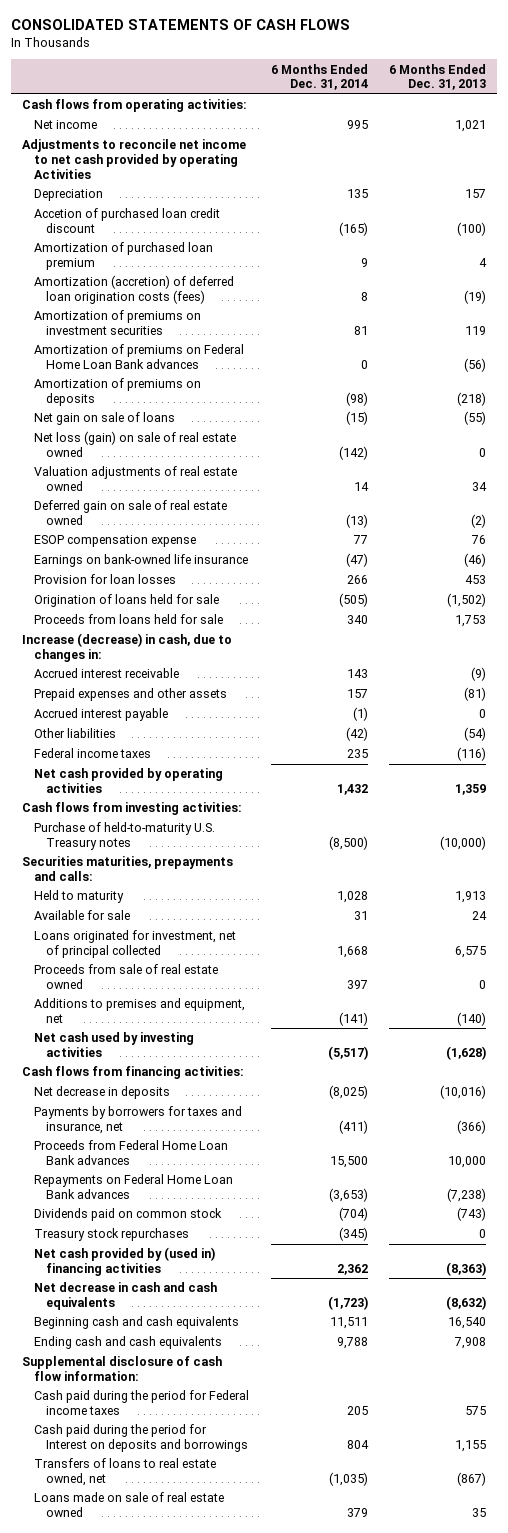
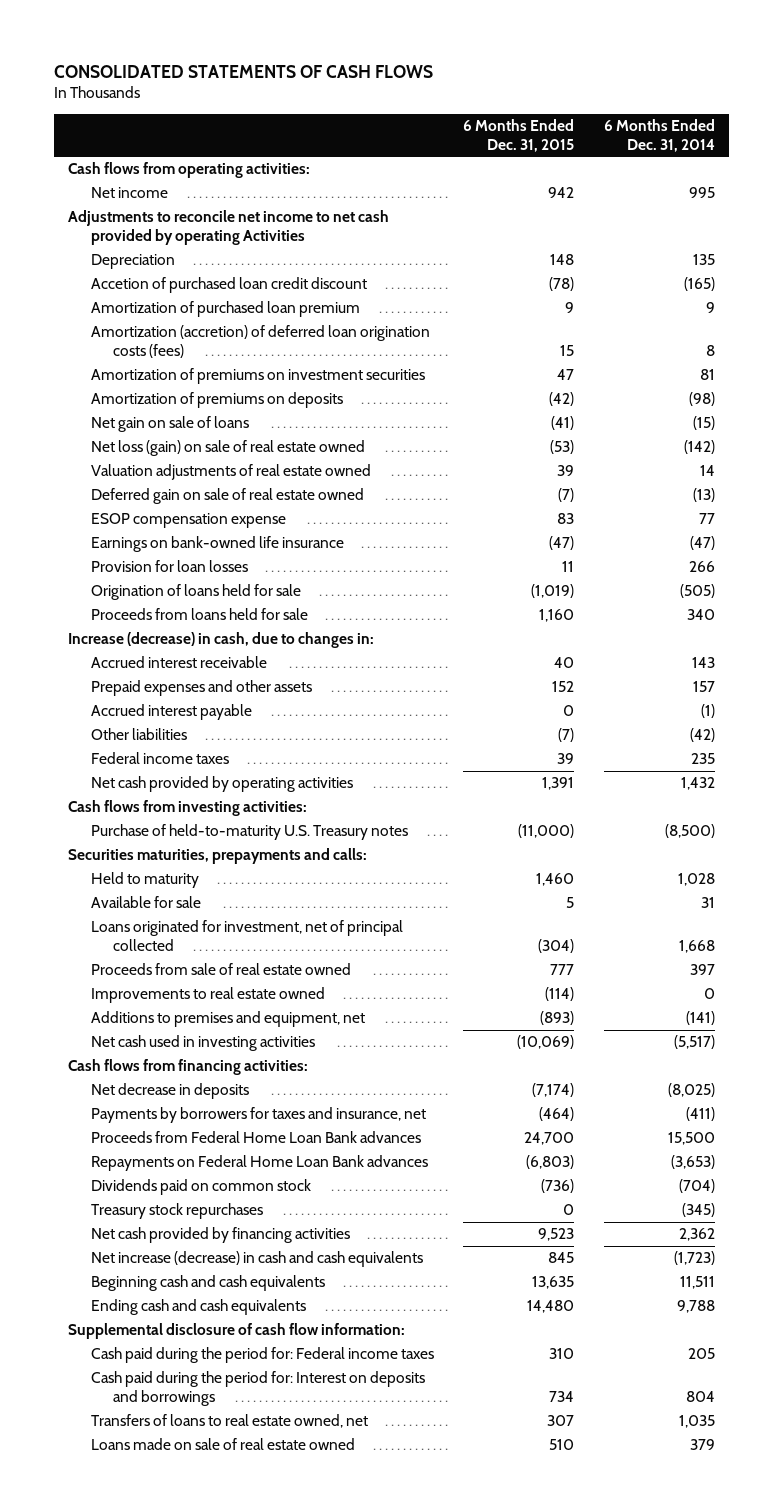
- | 6 Months Ended Dec. 31, 2014 | 6 Months Ended Dec. 31, 2013
+ | 6 Months Ended Dec. 31, 2015 | 6 Months Ended Dec. 31, 2014
- Amortization of premiums on Federal Home Loan Bank advances | 0 | (56)
+ Improvements to real estate owned | (114) | 0
- Net cash used by investing activities | (5,517) | (1,628)
+ Net cash used in investing activities | (10,069) | (5,517)
- Net cash provided by (used in) financing activities | 2,362 | (8,363)
- Net decrease in cash and cash equivalents | (1,723) | (8,632)
+ Net cash provided by financing activities | 9,523 | 2,362
+ Net increase (decrease) in cash and cash equivalents | 845 | (1,723)
- Cash paid during the period for Federal income taxes | 205 | 575
- Cash paid during the period for Interest on deposits and borrowings | 804 | 1,155
- Transfers of loans to real estate owned, net | (1,035) | (867)
+ Cash paid during the period for: Federal income taxes | 310 | 205
+ Cash paid during the period for: Interest on deposits and borrowings | 734 | 804
+ Transfers of loans to real estate owned, net | 307 | 1,035

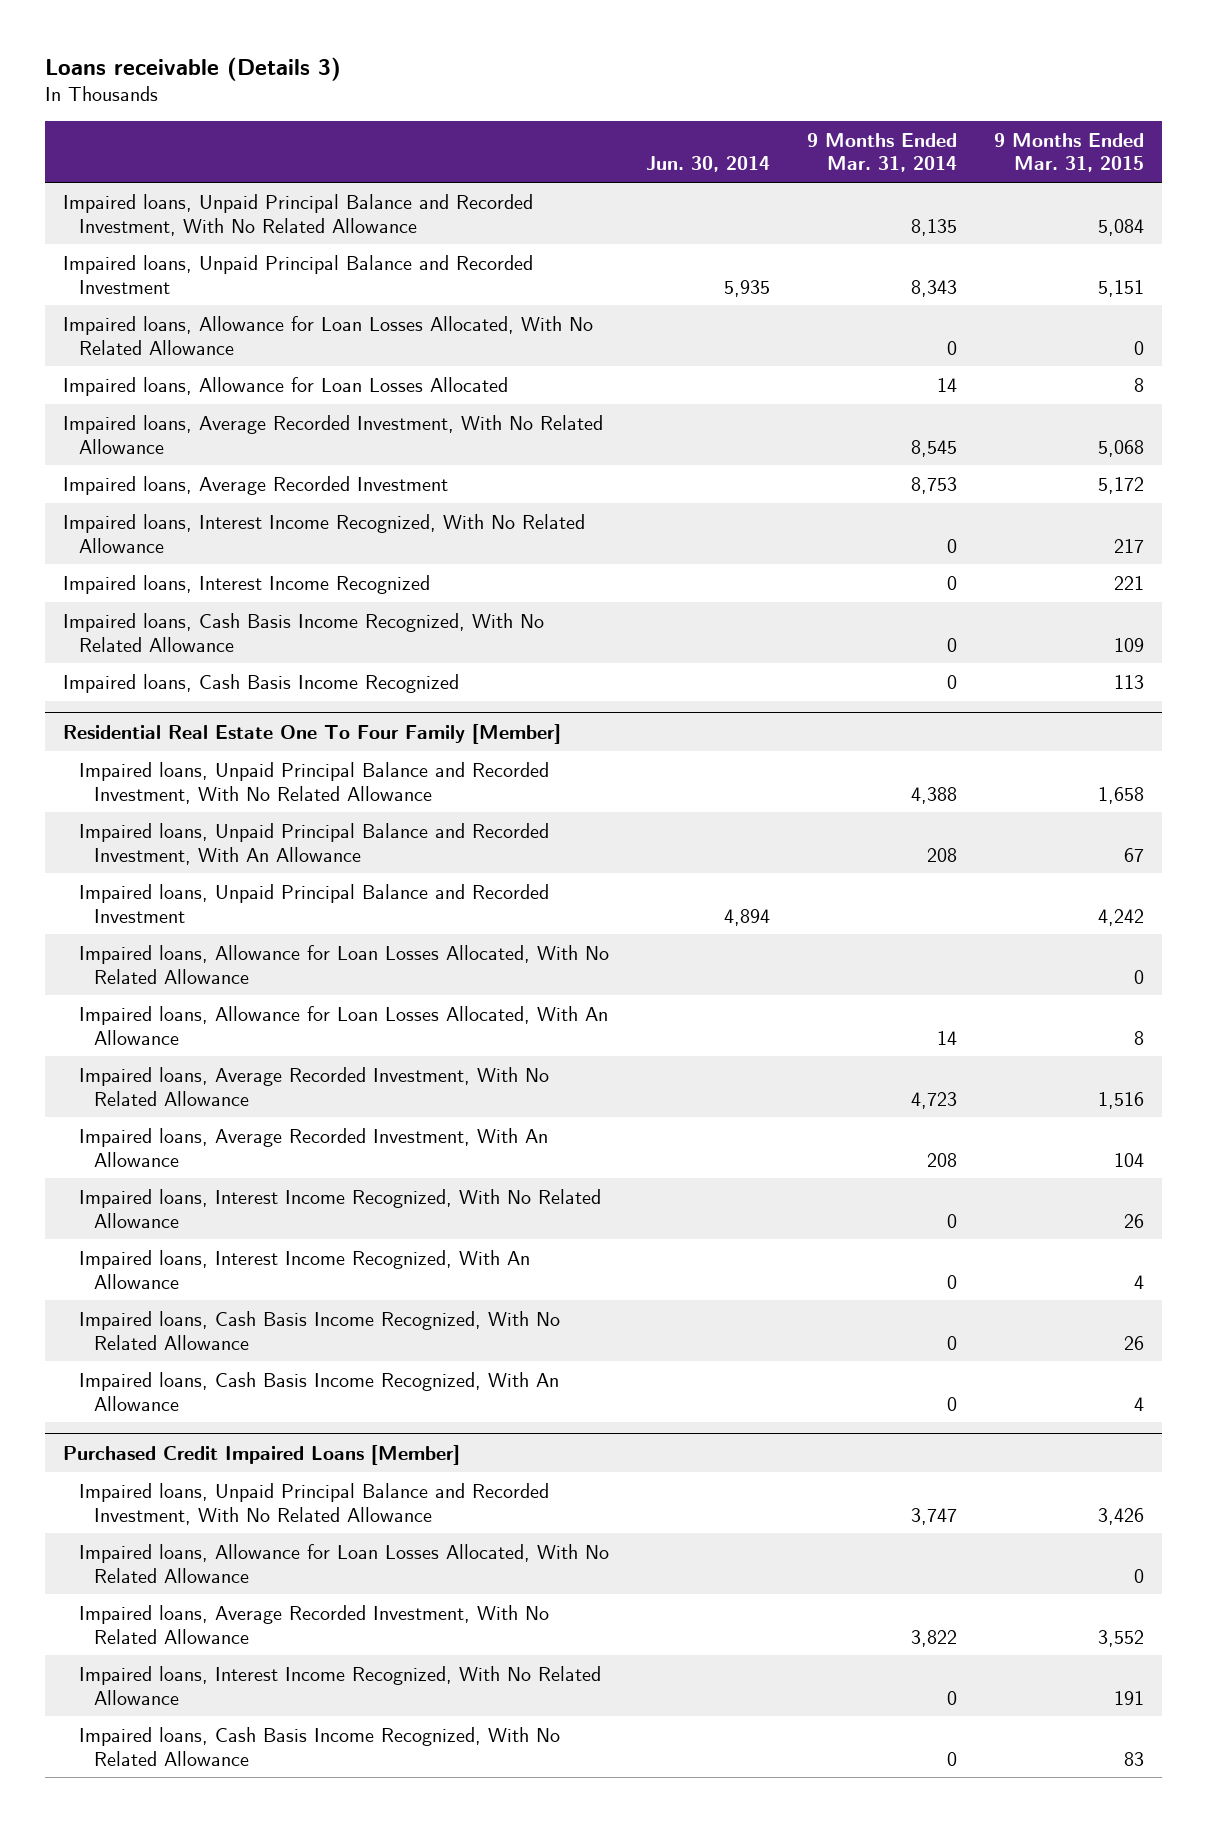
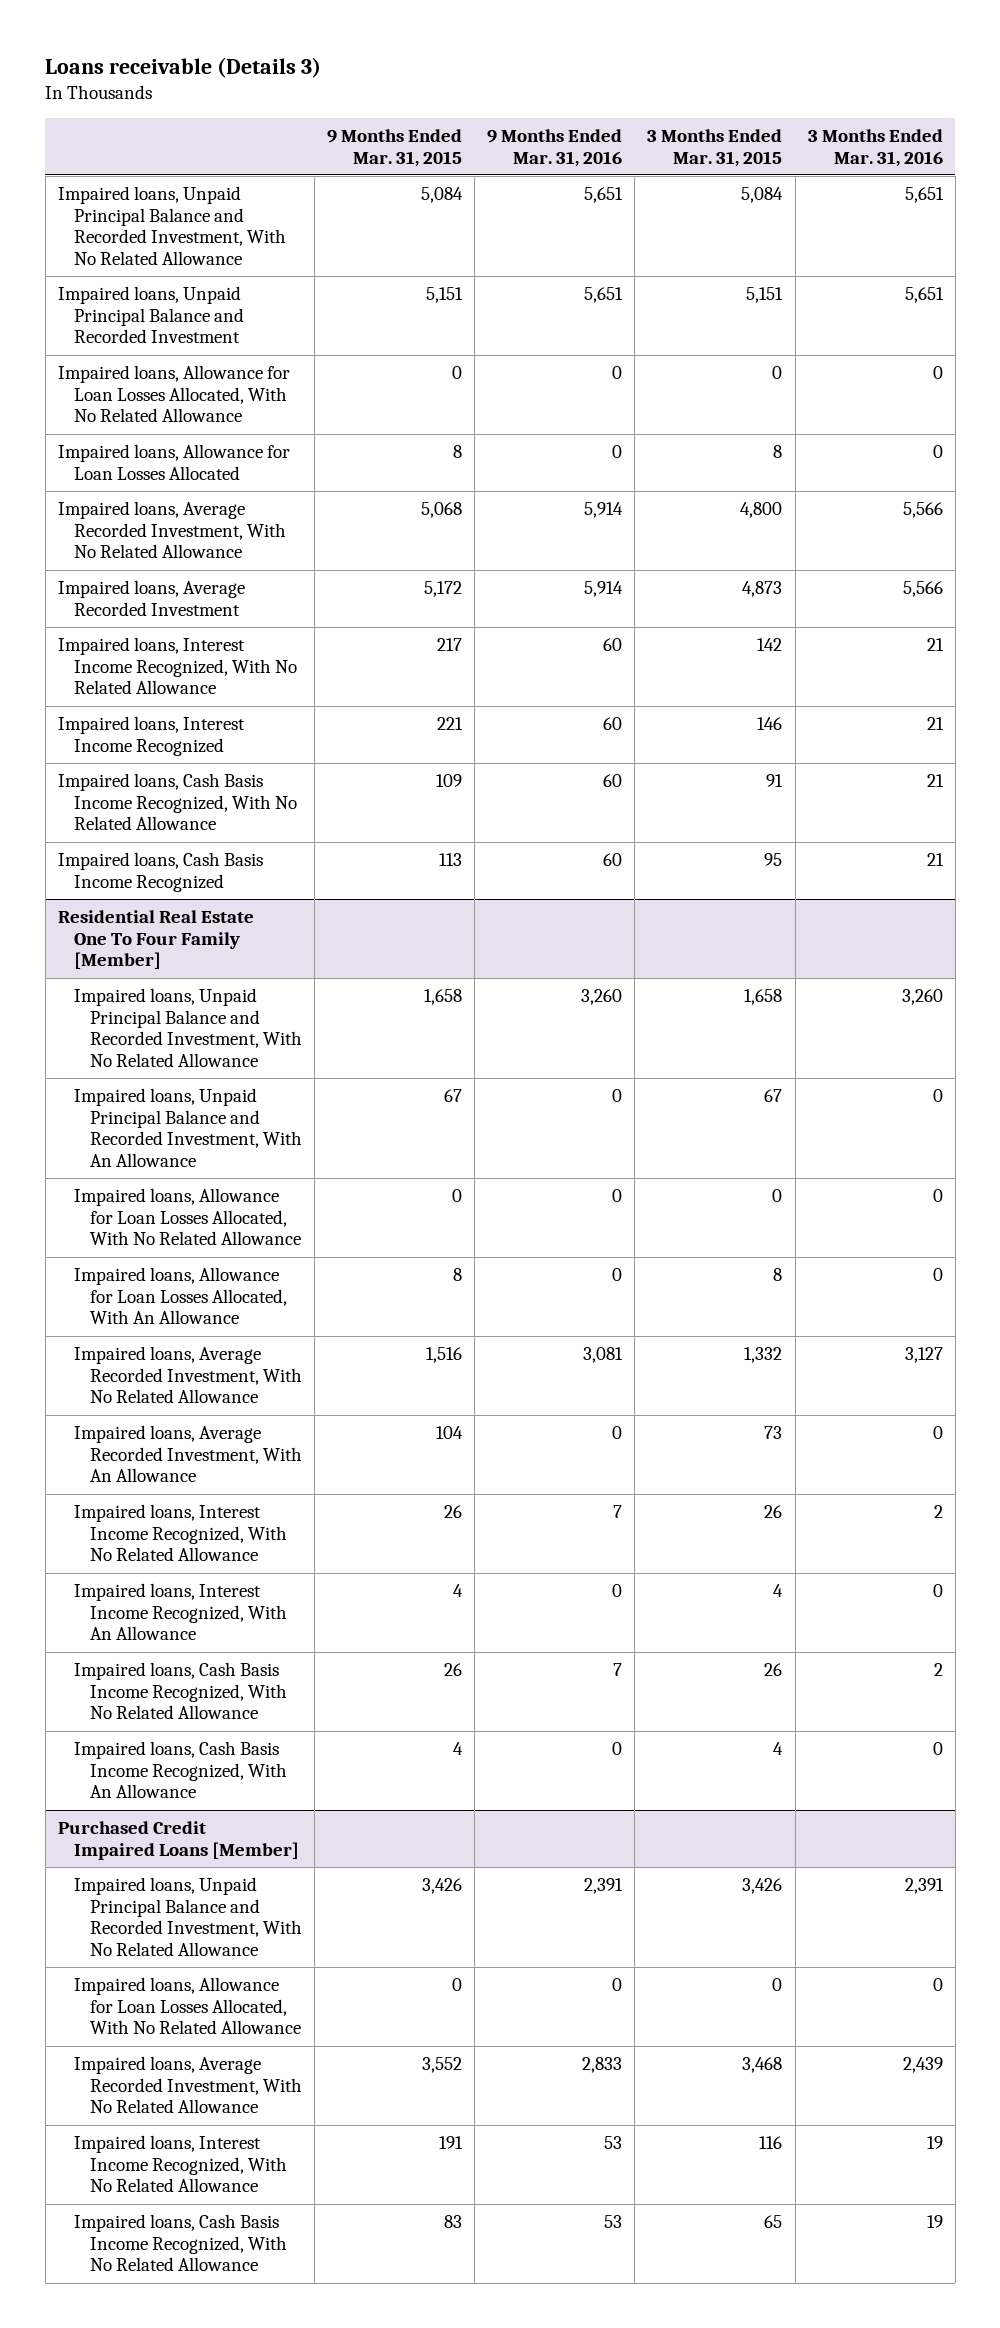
- | Jun. 30, 2014 | 9 Months Ended Mar. 31, 2014 | 9 Months Ended Mar. 31, 2015
+ | 9 Months Ended Mar. 31, 2015 | 9 Months Ended Mar. 31, 2016 | 3 Months Ended Mar. 31, 2015 | 3 Months Ended Mar. 31, 2016
@ Residential Real Estate One To Four Family [Member]
- Impaired loans, Unpaid Principal Balance and Recorded Investment | 4,894 | | 4,242

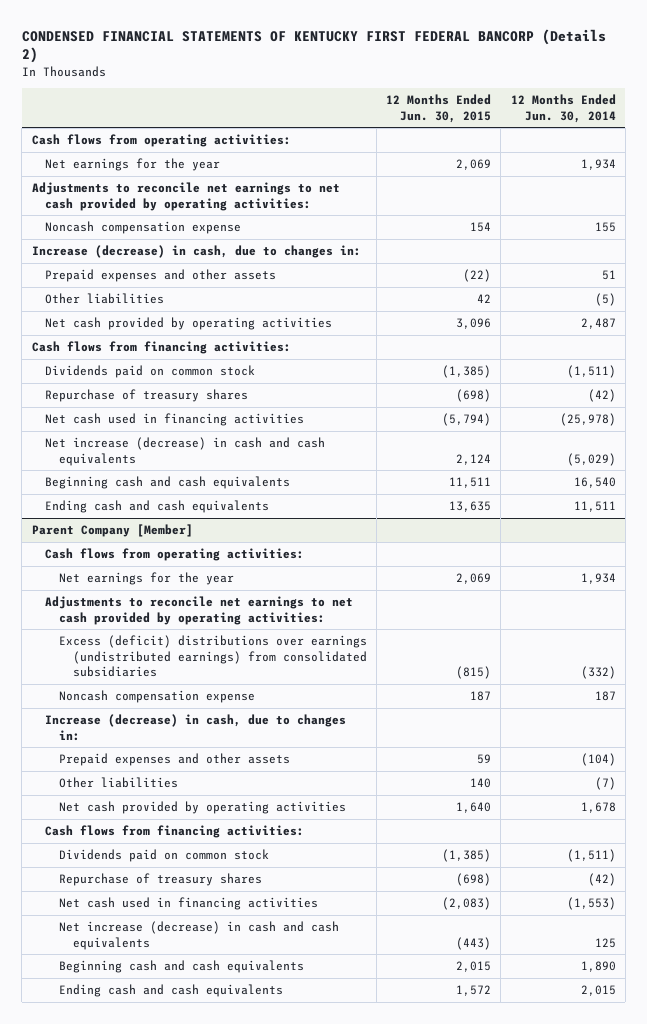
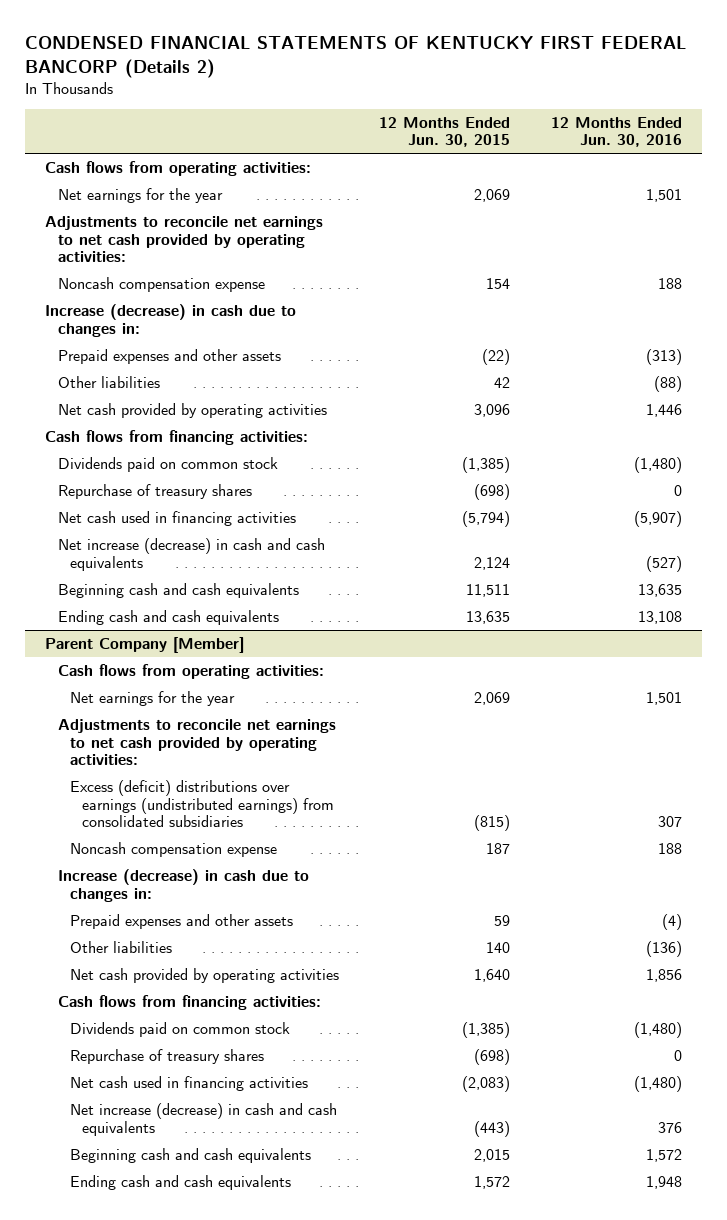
- | 12 Months Ended Jun. 30, 2015 | 12 Months Ended Jun. 30, 2014
+ | 12 Months Ended Jun. 30, 2015 | 12 Months Ended Jun. 30, 2016
- Increase (decrease) in cash, due to changes in:
+ Increase (decrease) in cash due to changes in:
@ Parent Company [Member]
- Increase (decrease) in cash, due to changes in:
+ Increase (decrease) in cash due to changes in:

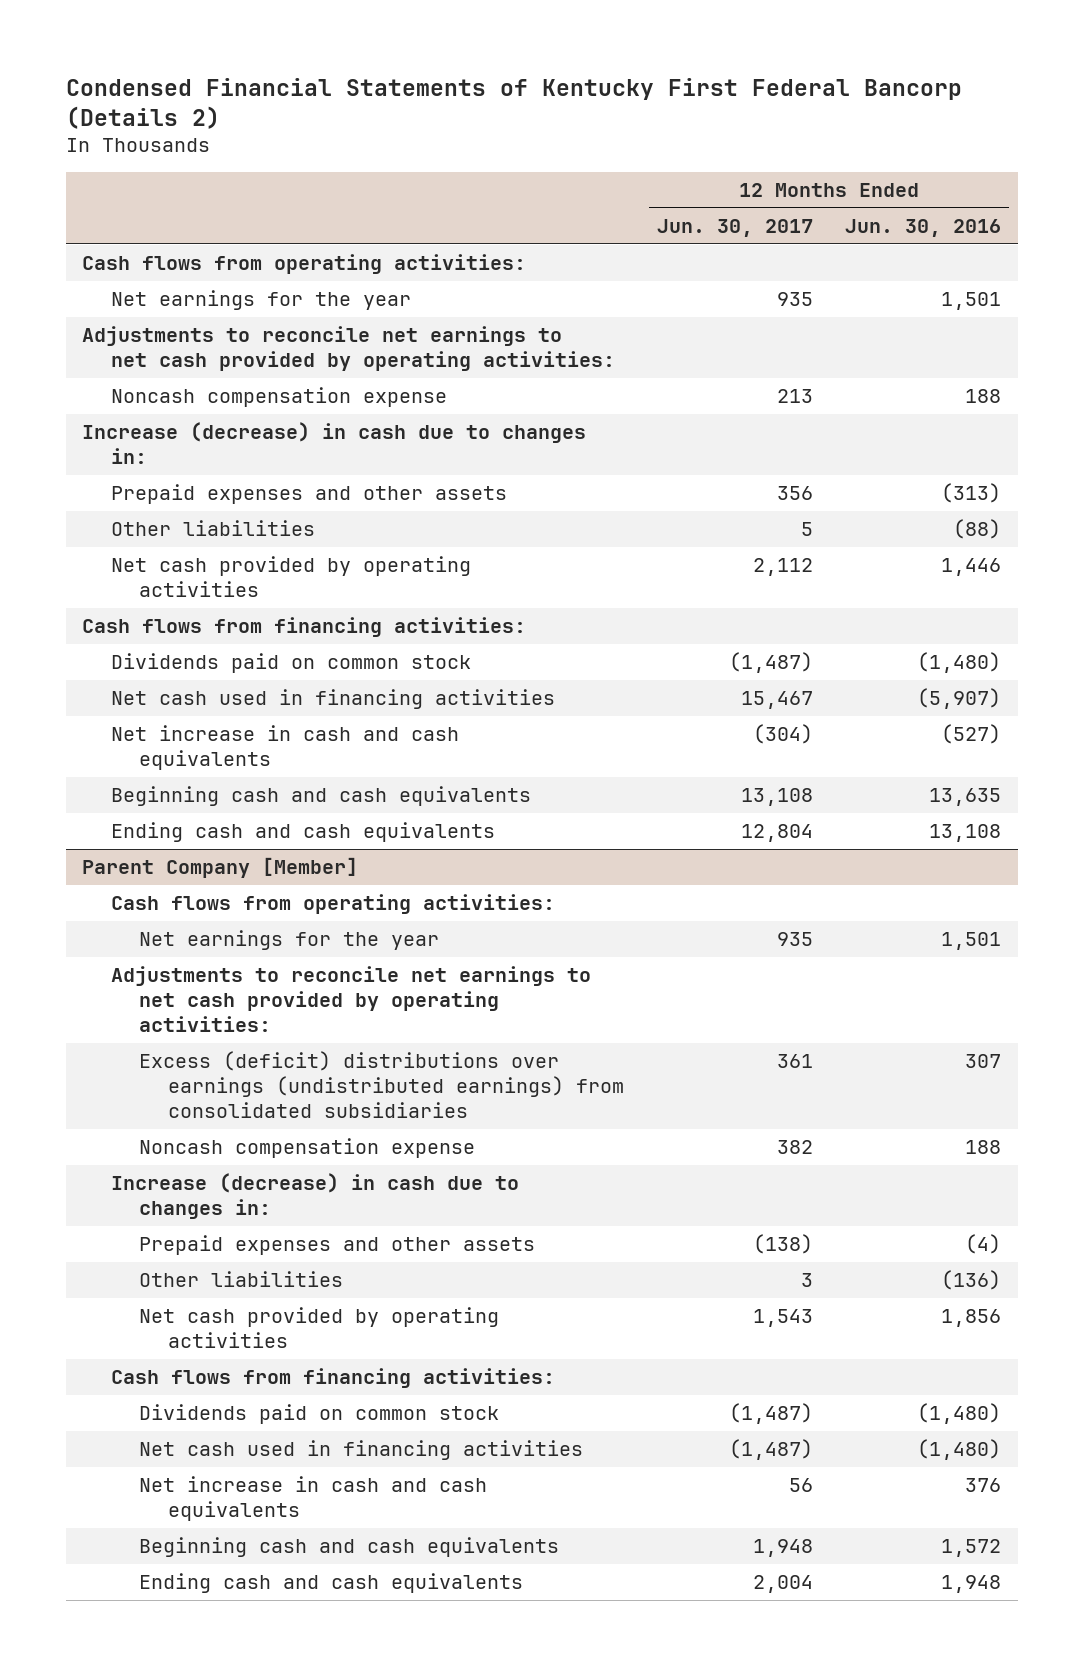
- CONDENSED FINANCIAL STATEMENTS OF KENTUCKY FIRST FEDERAL BANCORP (Details 2)
+ Condensed Financial Statements of Kentucky First Federal Bancorp (Details 2)
- | 12 Months Ended Jun. 30, 2015 | 12 Months Ended Jun. 30, 2016
+ | 12 Months Ended Jun. 30, 2017 | 12 Months Ended Jun. 30, 2016
- Repurchase of treasury shares | (698) | 0
- Net increase (decrease) in cash and cash equivalents | 2,124 | (527)
+ Net increase in cash and cash equivalents | (304) | (527)
@ Parent Company [Member]
- Repurchase of treasury shares | (698) | 0
- Net increase (decrease) in cash and cash equivalents | (443) | 376
+ Net increase in cash and cash equivalents | 56 | 376

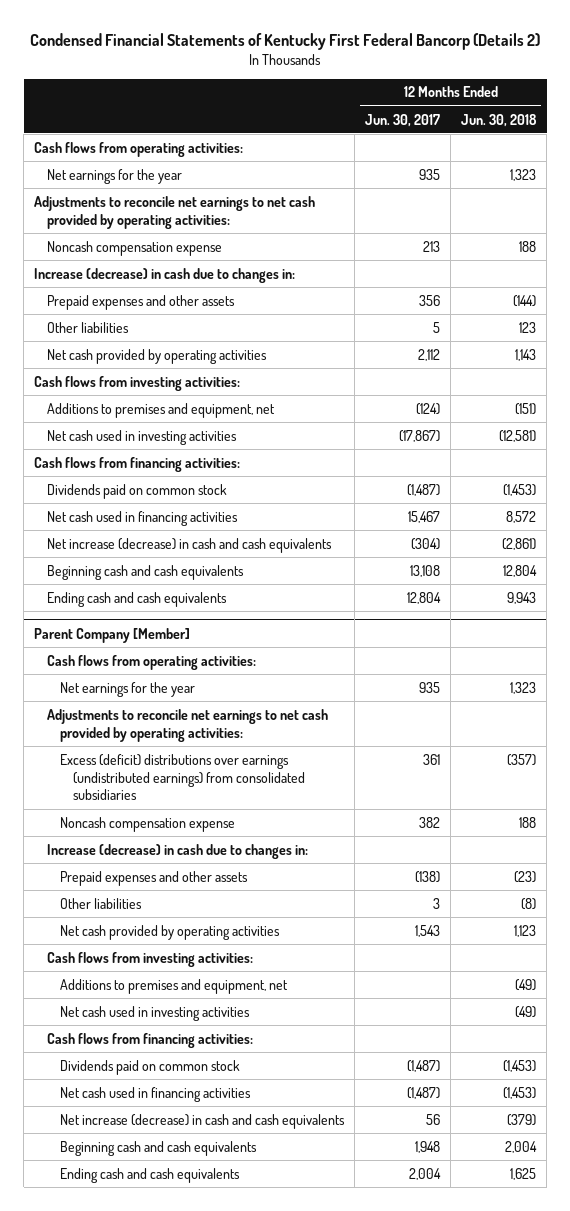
- | 12 Months Ended Jun. 30, 2017 | 12 Months Ended Jun. 30, 2016
+ | 12 Months Ended Jun. 30, 2017 | 12 Months Ended Jun. 30, 2018
+ Cash flows from investing activities:
+ Additions to premises and equipment, net | (124) | (151)
+ Net cash used in investing activities | (17,867) | (12,581)
- Net increase in cash and cash equivalents | (304) | (527)
+ Net increase (decrease) in cash and cash equivalents | (304) | (2,861)
@ Parent Company [Member]
+ Cash flows from investing activities:
+ Additions to premises and equipment, net | | (49)
+ Net cash used in investing activities | | (49)
- Net increase in cash and cash equivalents | 56 | 376
+ Net increase (decrease) in cash and cash equivalents | 56 | (379)

